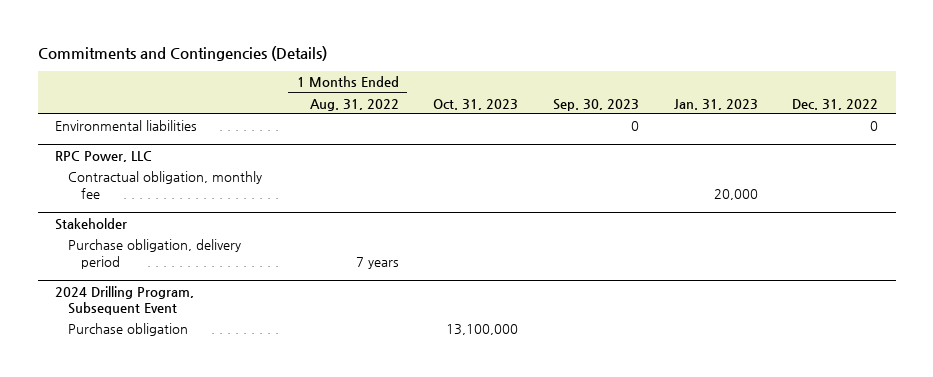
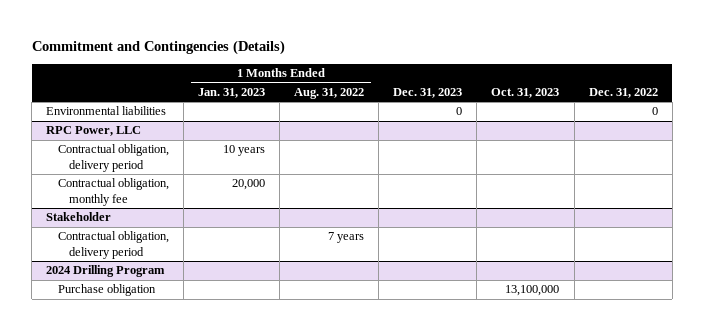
- Commitments and Contingencies (Details)
+ Commitment and Contingencies (Details)
- | 1 Months Ended Aug. 31, 2022 | Oct. 31, 2023 | Sep. 30, 2023 | Jan. 31, 2023 | Dec. 31, 2022
+ | 1 Months Ended Jan. 31, 2023 | 1 Months Ended Aug. 31, 2022 | Dec. 31, 2023 | Oct. 31, 2023 | Dec. 31, 2022
@ RPC Power, LLC
+ Contractual obligation, delivery period | 10 years | | | |
@ Stakeholder
- Purchase obligation, delivery period | 7 years | | | |
- 2024 Drilling Program, Subsequent Event
@ Stakeholder
+ Contractual obligation, delivery period | | 7 years | | |
+ 2024 Drilling Program

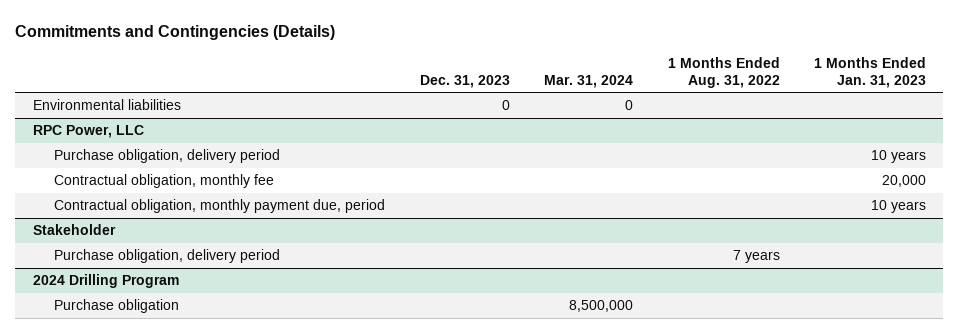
- Commitment and Contingencies (Details)
+ Commitments and Contingencies (Details)
- | 1 Months Ended Jan. 31, 2023 | 1 Months Ended Aug. 31, 2022 | Dec. 31, 2023 | Oct. 31, 2023 | Dec. 31, 2022
+ | Dec. 31, 2023 | Mar. 31, 2024 | 1 Months Ended Aug. 31, 2022 | 1 Months Ended Jan. 31, 2023
@ RPC Power, LLC
- Contractual obligation, delivery period | 10 years | | | |
+ Purchase obligation, delivery period | | | | 10 years
+ Contractual obligation, monthly payment due, period | | | | 10 years
@ Stakeholder
- Contractual obligation, delivery period | | 7 years | | |
+ Purchase obligation, delivery period | | | 7 years |

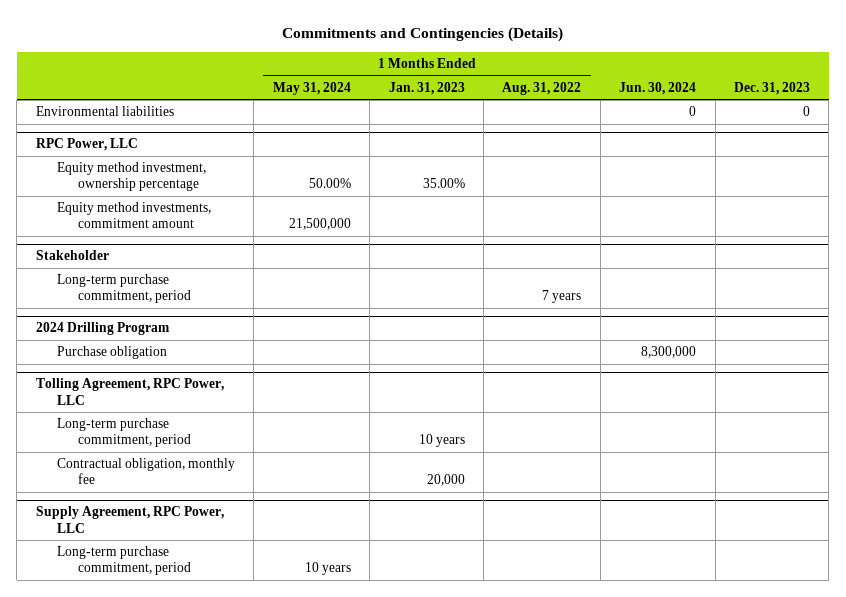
- | Dec. 31, 2023 | Mar. 31, 2024 | 1 Months Ended Aug. 31, 2022 | 1 Months Ended Jan. 31, 2023
+ | 1 Months Ended May 31, 2024 | 1 Months Ended Jan. 31, 2023 | 1 Months Ended Aug. 31, 2022 | Jun. 30, 2024 | Dec. 31, 2023
@ RPC Power, LLC
- Purchase obligation, delivery period | | | | 10 years
- Contractual obligation, monthly fee | | | | 20,000
- Contractual obligation, monthly payment due, period | | | | 10 years
+ Equity method investment, ownership percentage | 50.00% | 35.00% | | |
+ Equity method investments, commitment amount | 21,500,000 | | | |
@ Stakeholder
- Purchase obligation, delivery period | | | 7 years |
+ Long-term purchase commitment, period | | | 7 years | |
+ Tolling Agreement, RPC Power, LLC
+ Long-term purchase commitment, period | | 10 years | | |
+ Contractual obligation, monthly fee | | 20,000 | | |
+ Supply Agreement, RPC Power, LLC
+ Long-term purchase commitment, period | 10 years | | | |

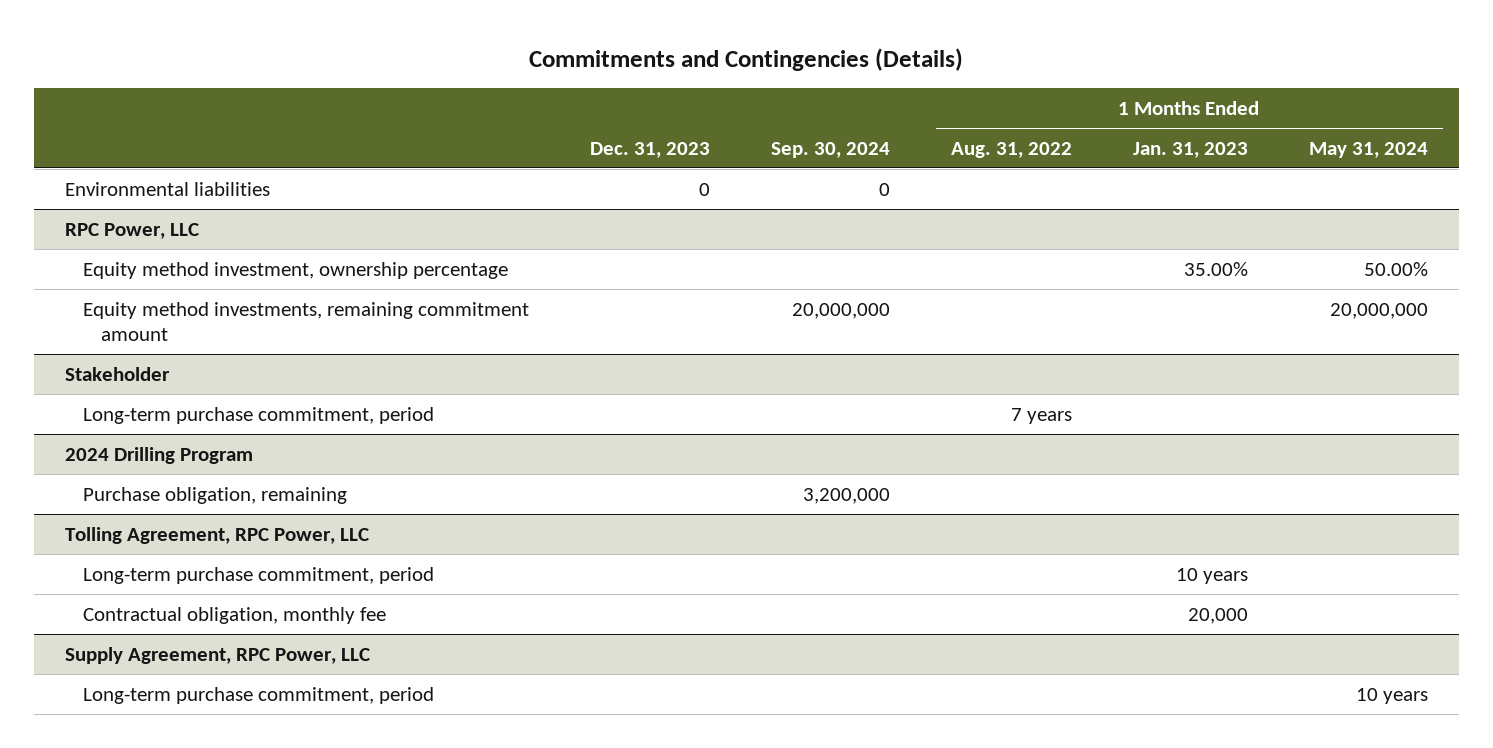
- | 1 Months Ended May 31, 2024 | 1 Months Ended Jan. 31, 2023 | 1 Months Ended Aug. 31, 2022 | Jun. 30, 2024 | Dec. 31, 2023
+ | Dec. 31, 2023 | Sep. 30, 2024 | 1 Months Ended Aug. 31, 2022 | 1 Months Ended Jan. 31, 2023 | 1 Months Ended May 31, 2024
@ RPC Power, LLC
- Equity method investments, commitment amount | 21,500,000 | | | |
+ Equity method investments, remaining commitment amount | | 20,000,000 | | | 20,000,000
@ 2024 Drilling Program
- Purchase obligation | | | | 8,300,000 |
+ Purchase obligation, remaining | | 3,200,000 | | |

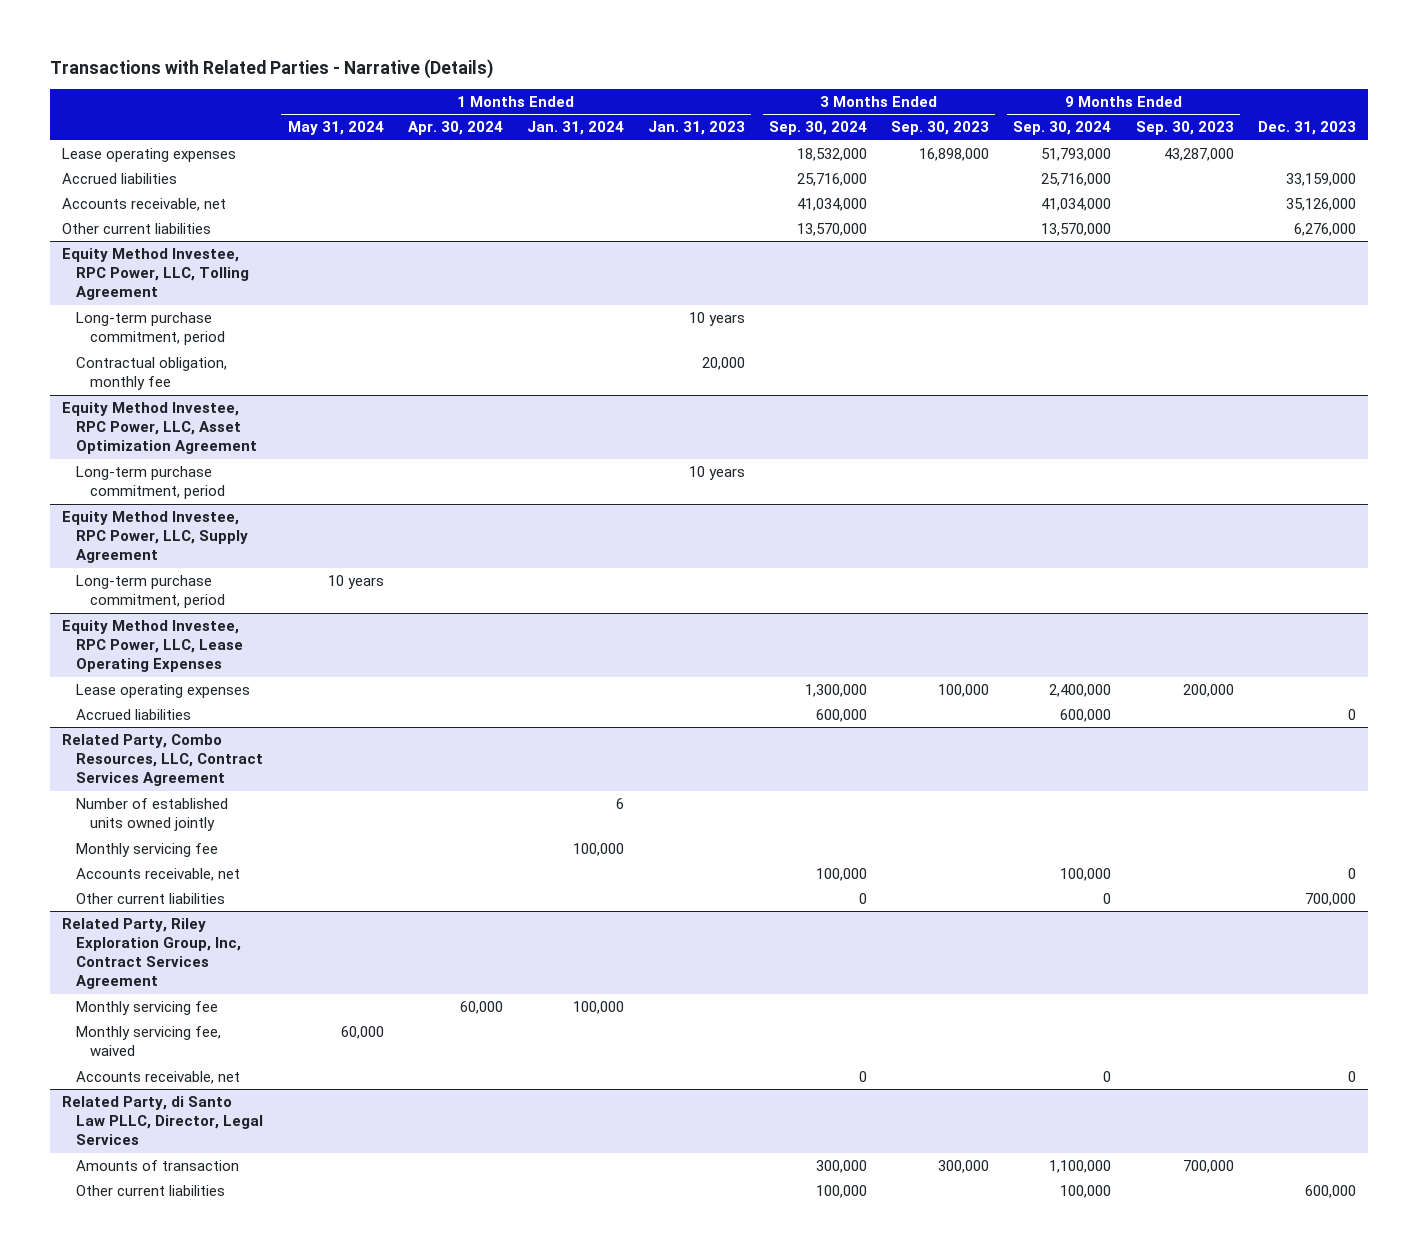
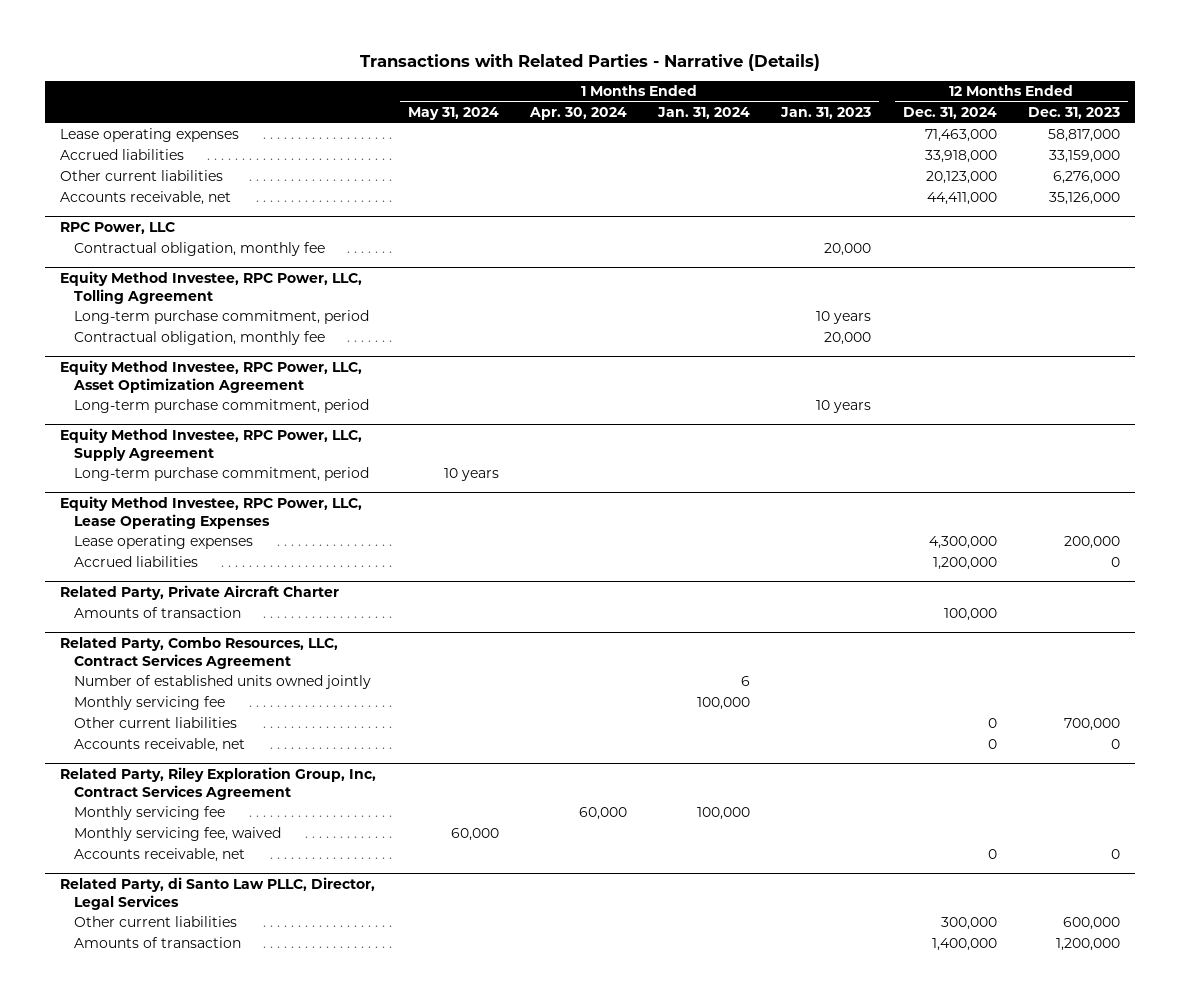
- | 1 Months Ended May 31, 2024 | 1 Months Ended Apr. 30, 2024 | 1 Months Ended Jan. 31, 2024 | 1 Months Ended Jan. 31, 2023 | 3 Months Ended Sep. 30, 2024 | 3 Months Ended Sep. 30, 2023 | 9 Months Ended Sep. 30, 2024 | 9 Months Ended Sep. 30, 2023 | Dec. 31, 2023
+ | 1 Months Ended May 31, 2024 | 1 Months Ended Apr. 30, 2024 | 1 Months Ended Jan. 31, 2024 | 1 Months Ended Jan. 31, 2023 | 12 Months Ended Dec. 31, 2024 | 12 Months Ended Dec. 31, 2023
moved down: Accounts receivable, net | | | | | 44,411,000 | 35,126,000
+ RPC Power, LLC
+ Contractual obligation, monthly fee | | | | 20,000 | |
+ Related Party, Private Aircraft Charter
+ Amounts of transaction | | | | | 100,000 |
@ Related Party, Combo Resources, LLC, Contract Services Agreement
moved down: Accounts receivable, net | | | | | 0 | 0
@ Related Party, di Santo Law PLLC, Director, Legal Services
moved down: Amounts of transaction | | | | | 1,400,000 | 1,200,000

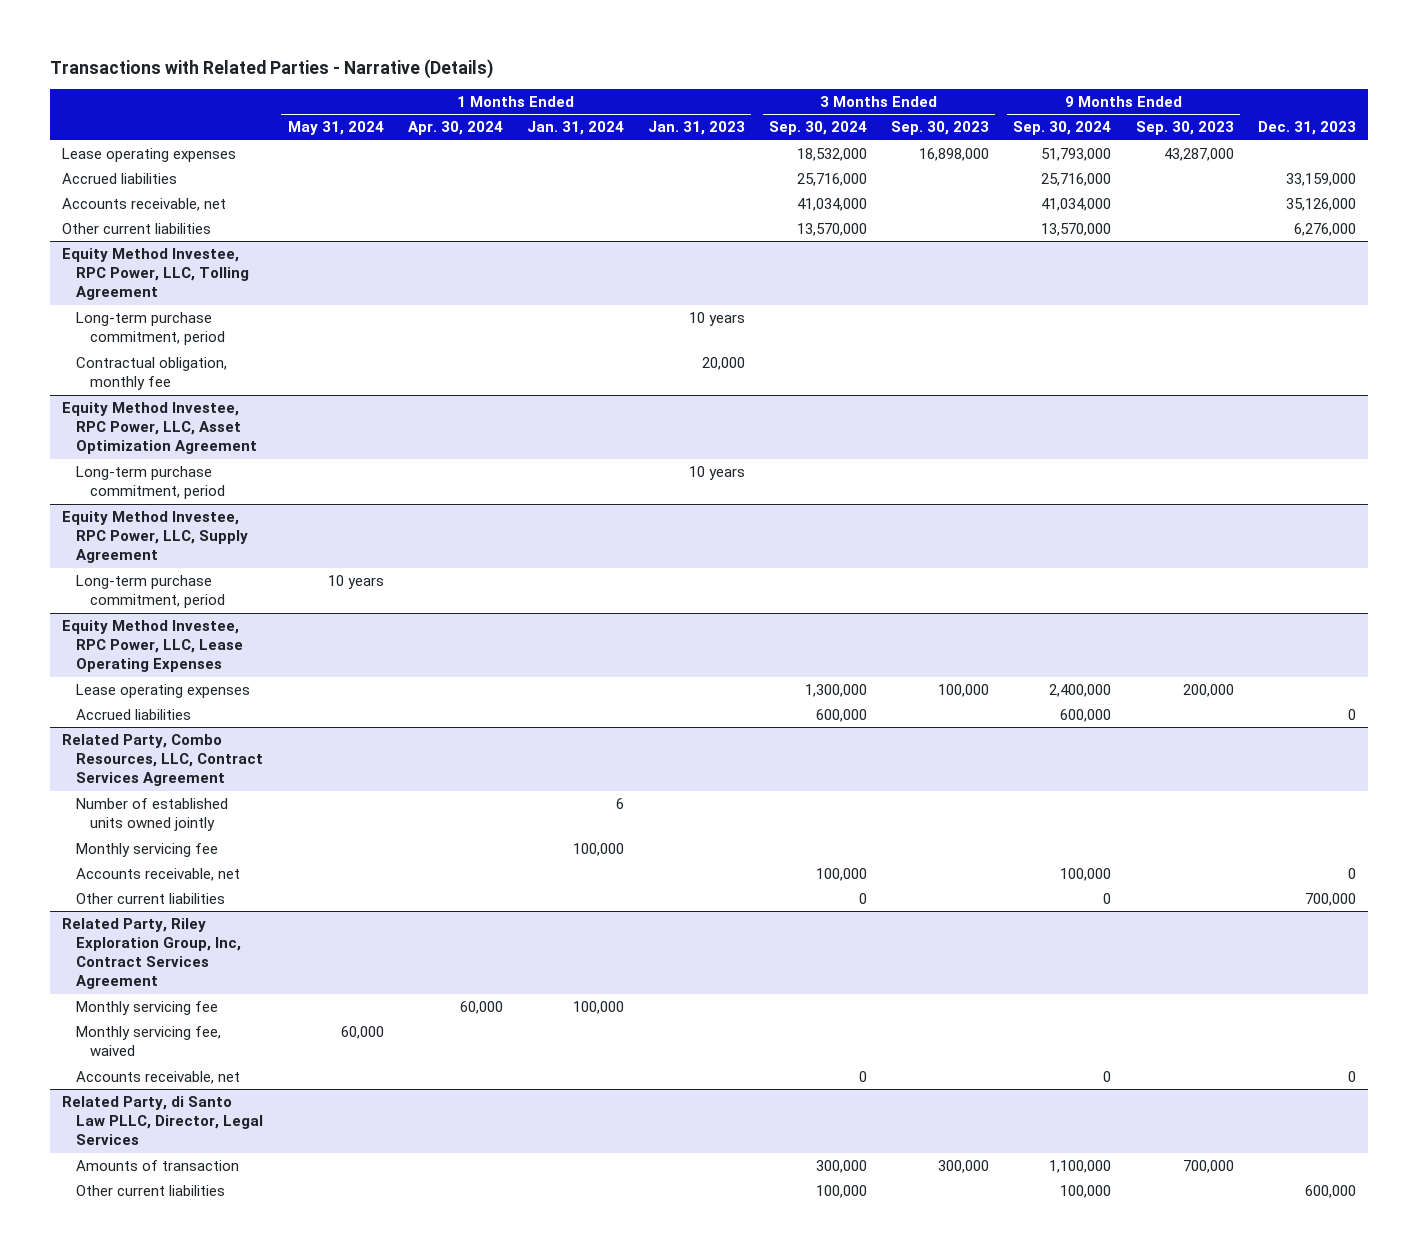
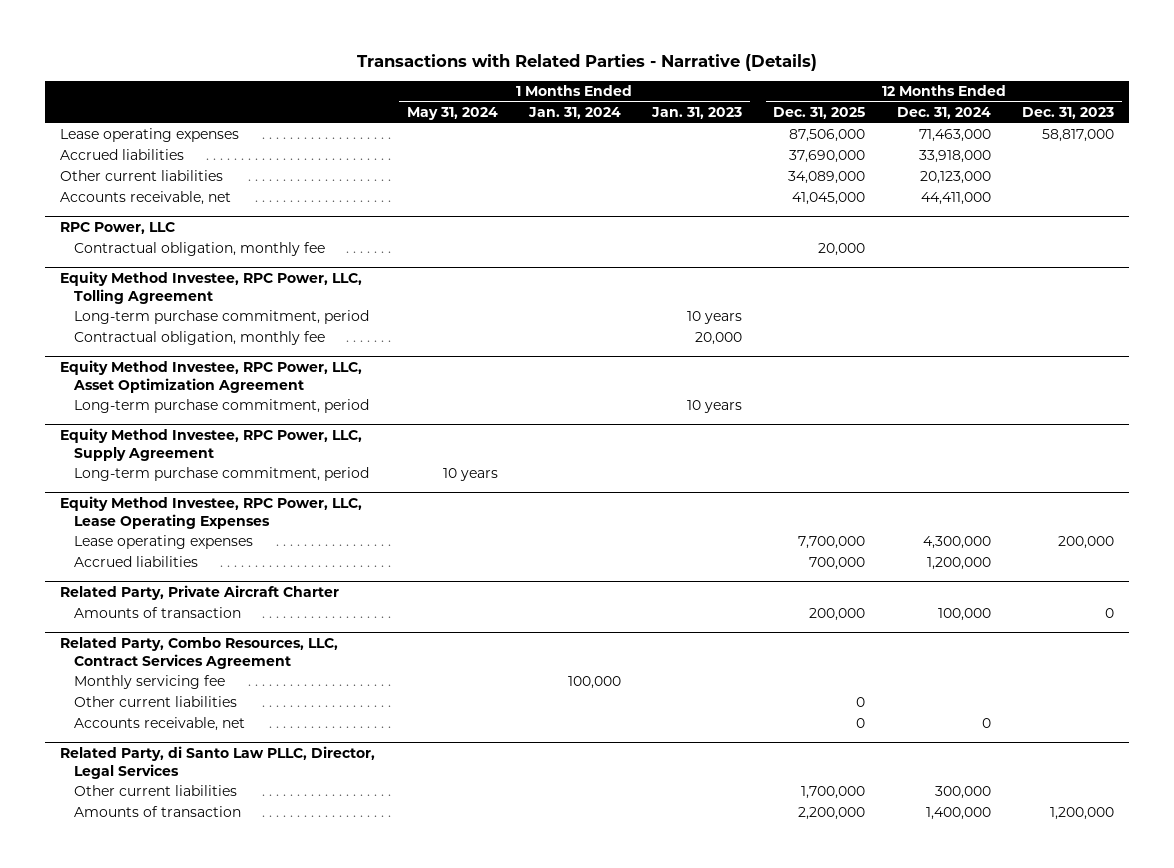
- | 1 Months Ended May 31, 2024 | 1 Months Ended Apr. 30, 2024 | 1 Months Ended Jan. 31, 2024 | 1 Months Ended Jan. 31, 2023 | 3 Months Ended Sep. 30, 2024 | 3 Months Ended Sep. 30, 2023 | 9 Months Ended Sep. 30, 2024 | 9 Months Ended Sep. 30, 2023 | Dec. 31, 2023
+ | 1 Months Ended May 31, 2024 | 1 Months Ended Jan. 31, 2024 | 1 Months Ended Jan. 31, 2023 | 12 Months Ended Dec. 31, 2025 | 12 Months Ended Dec. 31, 2024 | 12 Months Ended Dec. 31, 2023
moved down: Accounts receivable, net | | | | 41,045,000 | 44,411,000 |
+ RPC Power, LLC
+ Contractual obligation, monthly fee | | | | 20,000 | |
+ Related Party, Private Aircraft Charter
+ Amounts of transaction | | | | 200,000 | 100,000 | 0
@ Related Party, Combo Resources, LLC, Contract Services Agreement
- Number of established units owned jointly | | | 6 | | | | | |
- Related Party, Riley Exploration Group, Inc, Contract Services Agreement
- Monthly servicing fee | | 60,000 | 100,000 | | | | | |
- Monthly servicing fee, waived | 60,000 | | | | | | | |
- Accounts receivable, net | | | | | 0 | | 0 | | 0
@ Related Party, Combo Resources, LLC, Contract Services Agreement
moved down: Accounts receivable, net | | | | 0 | 0 |
@ Related Party, di Santo Law PLLC, Director, Legal Services
moved down: Amounts of transaction | | | | 2,200,000 | 1,400,000 | 1,200,000

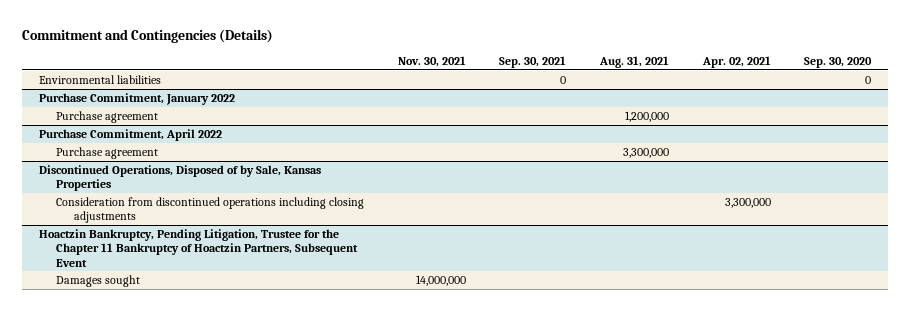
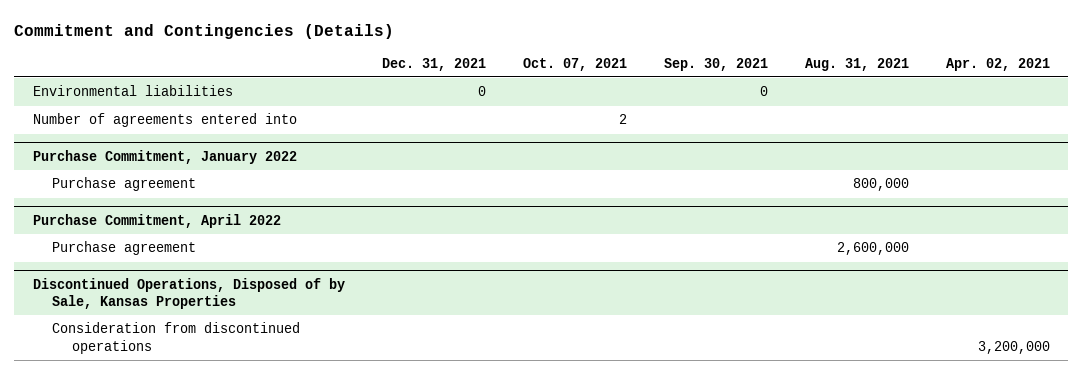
- | Nov. 30, 2021 | Sep. 30, 2021 | Aug. 31, 2021 | Apr. 02, 2021 | Sep. 30, 2020
+ | Dec. 31, 2021 | Oct. 07, 2021 | Sep. 30, 2021 | Aug. 31, 2021 | Apr. 02, 2021
+ Number of agreements entered into | | 2 | | |
@ Purchase Commitment, January 2022
- Purchase agreement | | | 1,200,000 | |
+ Purchase agreement | | | | 800,000 |
@ Purchase Commitment, April 2022
- Purchase agreement | | | 3,300,000 | |
+ Purchase agreement | | | | 2,600,000 |
@ Discontinued Operations, Disposed of by Sale, Kansas Properties
- Consideration from discontinued operations including closing adjustments | | | | 3,300,000 |
- Hoactzin Bankruptcy, Pending Litigation, Trustee for the Chapter 11 Bankruptcy of Hoactzin Partners, Subsequent Event
- Damages sought | 14,000,000 | | | |
@ Discontinued Operations, Disposed of by Sale, Kansas Properties
+ Consideration from discontinued operations | | | | | 3,200,000

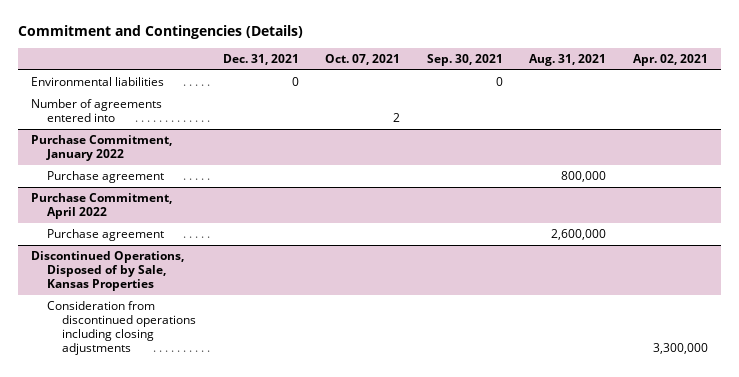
@ Discontinued Operations, Disposed of by Sale, Kansas Properties
- Consideration from discontinued operations | | | | | 3,200,000
+ Consideration from discontinued operations including closing adjustments | | | | | 3,300,000

